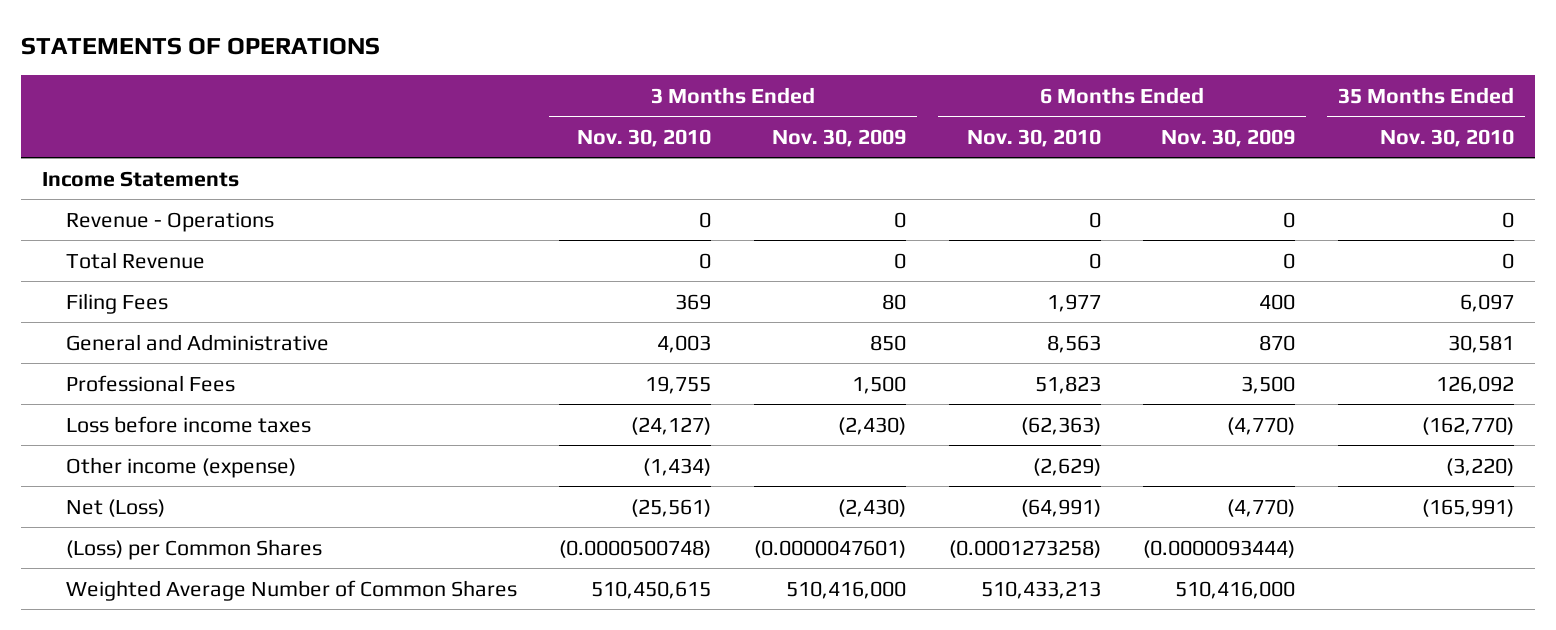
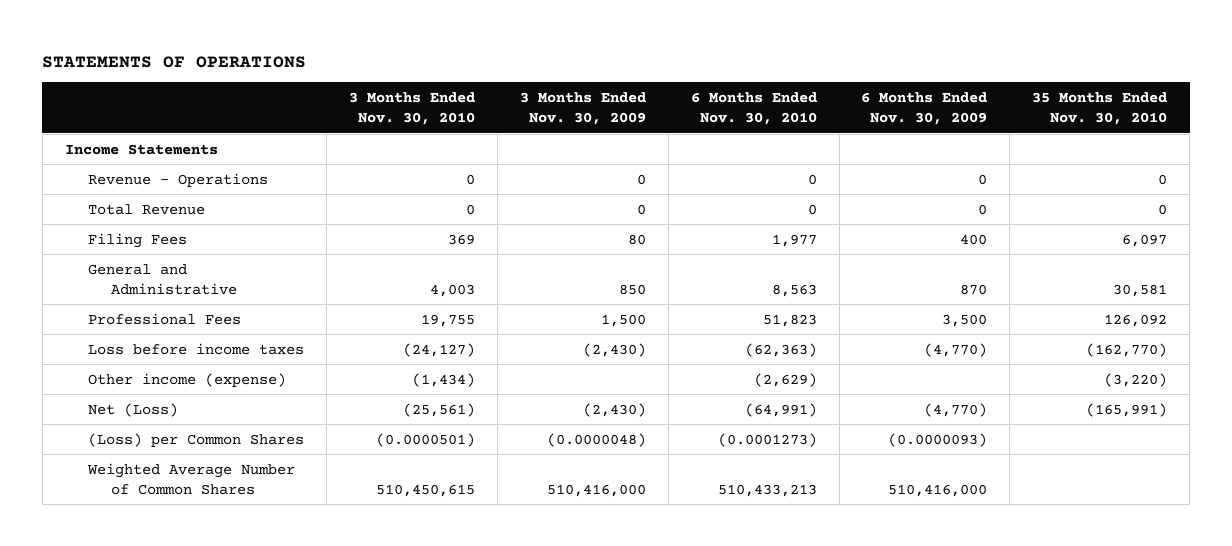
- (Loss) per Common Shares | (0.0000500748) | (0.0000047601) | (0.0001273258) | (0.0000093444) |
+ (Loss) per Common Shares | (0.0000501) | (0.0000048) | (0.0001273) | (0.0000093) |

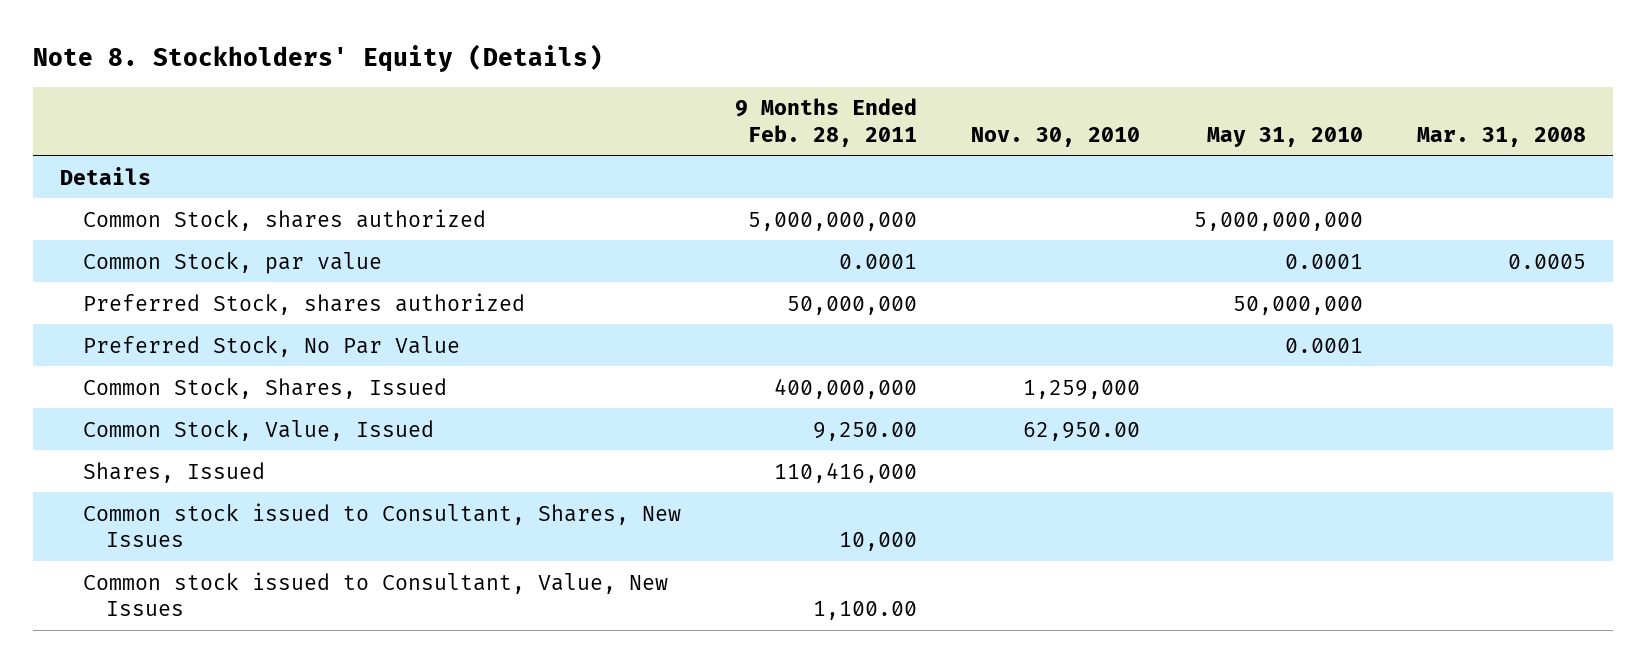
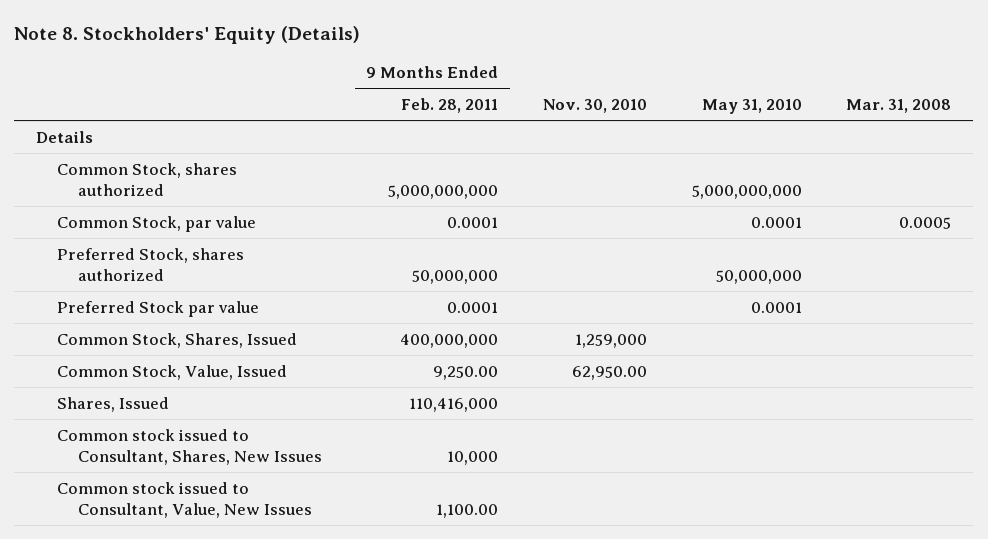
- Preferred Stock, No Par Value | | | 0.0001 |
+ Preferred Stock par value | 0.0001 | | 0.0001 |

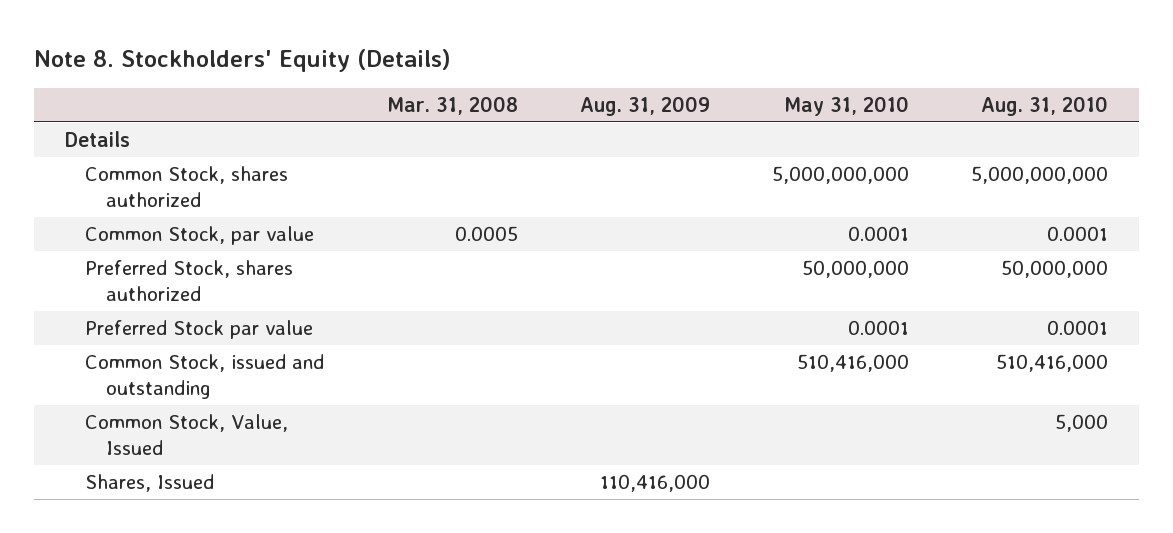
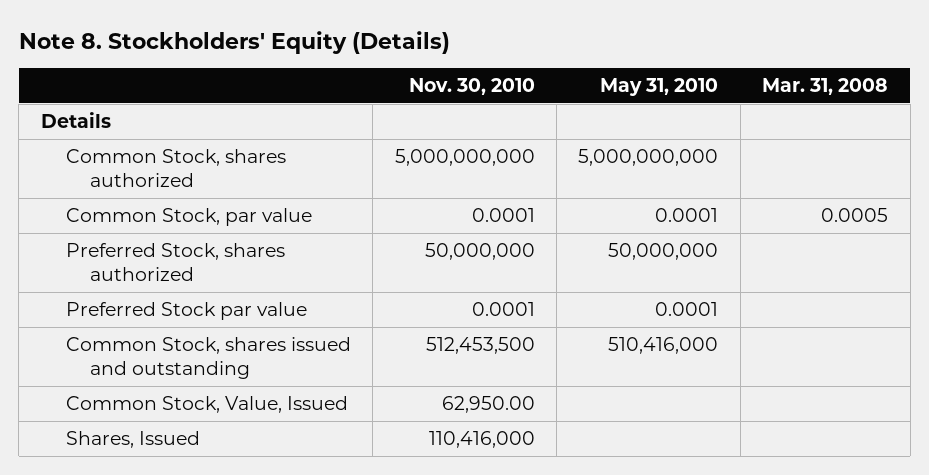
- | Mar. 31, 2008 | Aug. 31, 2009 | May 31, 2010 | Aug. 31, 2010
+ | Nov. 30, 2010 | May 31, 2010 | Mar. 31, 2008
- Common Stock, issued and outstanding | | | 510,416,000 | 510,416,000
+ Common Stock, shares issued and outstanding | 512,453,500 | 510,416,000 |

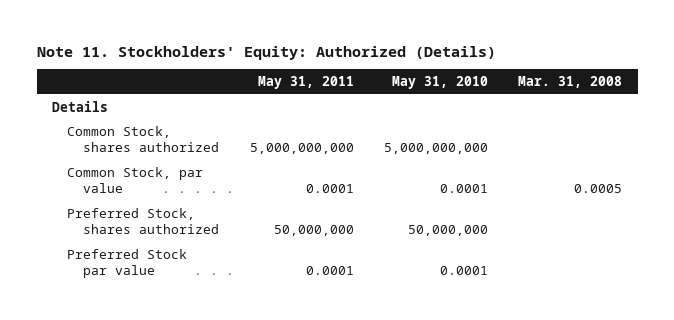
- Note 8. Stockholders' Equity (Details)
+ Note 11. Stockholders' Equity: Authorized (Details)
- | Nov. 30, 2010 | May 31, 2010 | Mar. 31, 2008
+ | May 31, 2011 | May 31, 2010 | Mar. 31, 2008
- Common Stock, shares issued and outstanding | 512,453,500 | 510,416,000 |
- Common Stock, Value, Issued | 62,950.00 | |
- Shares, Issued | 110,416,000 | |

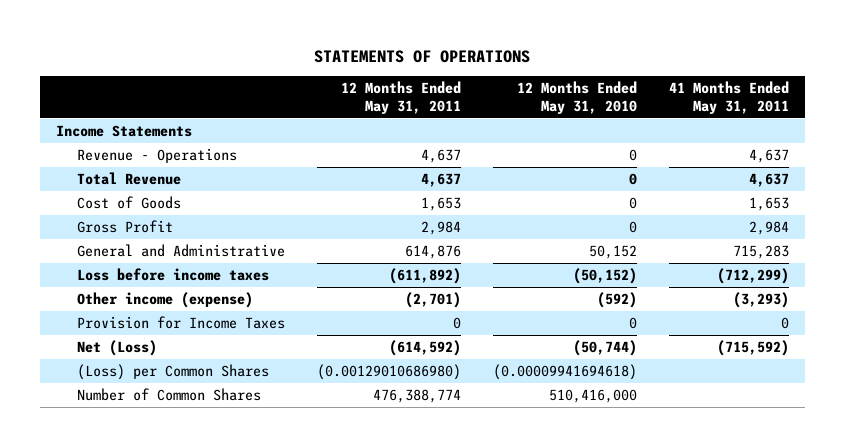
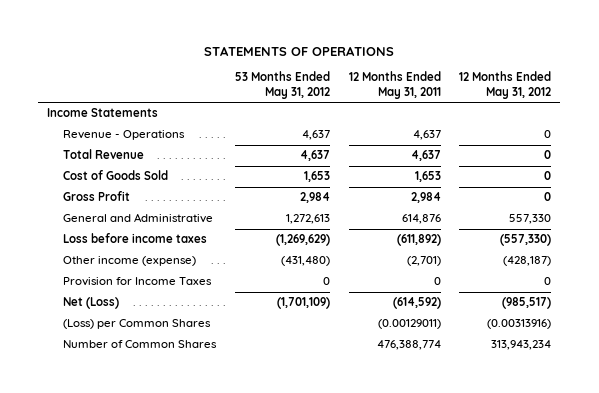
- | 12 Months Ended May 31, 2011 | 12 Months Ended May 31, 2010 | 41 Months Ended May 31, 2011
+ | 53 Months Ended May 31, 2012 | 12 Months Ended May 31, 2011 | 12 Months Ended May 31, 2012
- Cost of Goods | 1,653 | 0 | 1,653
+ Cost of Goods Sold | 1,653 | 1,653 | 0
- (Loss) per Common Shares | (0.00129010686980) | (0.00009941694618) |
+ (Loss) per Common Shares | | (0.00129011) | (0.00313916)

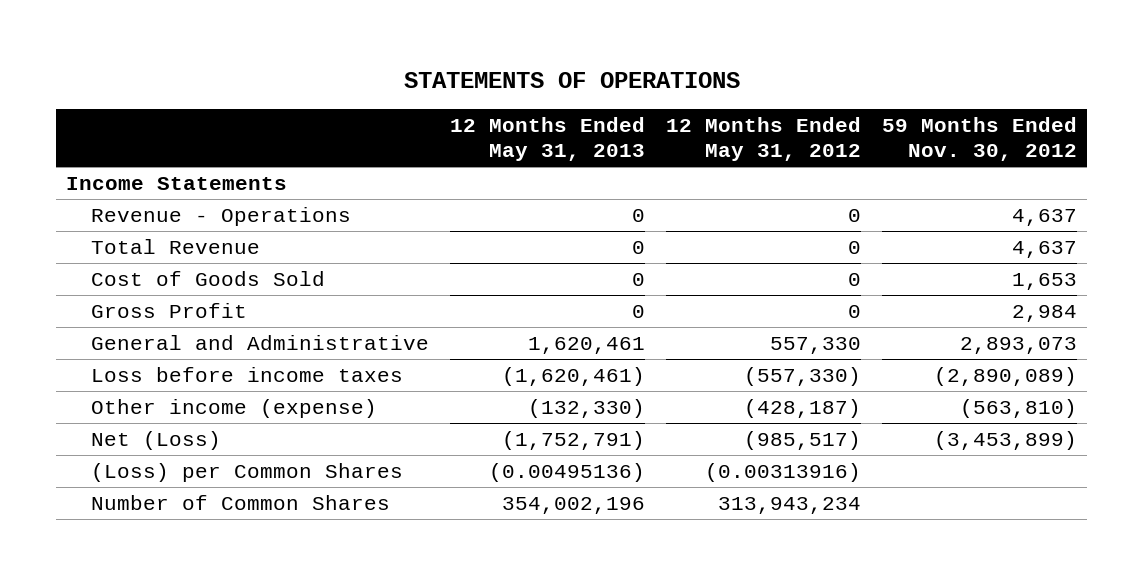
- | 53 Months Ended May 31, 2012 | 12 Months Ended May 31, 2011 | 12 Months Ended May 31, 2012
+ | 12 Months Ended May 31, 2013 | 12 Months Ended May 31, 2012 | 59 Months Ended Nov. 30, 2012
- Provision for Income Taxes | 0 | 0 | 0

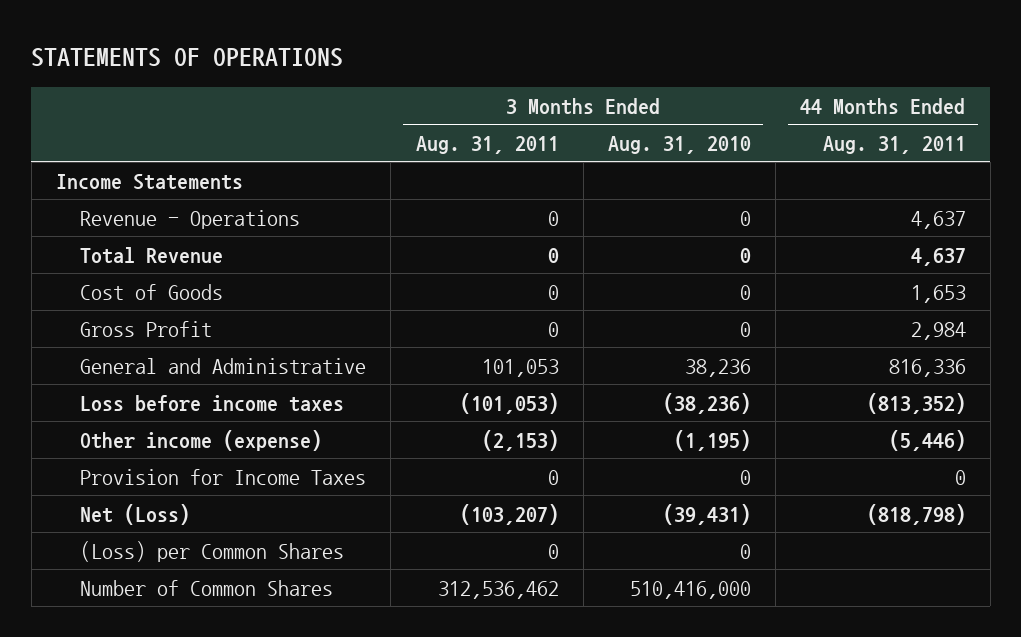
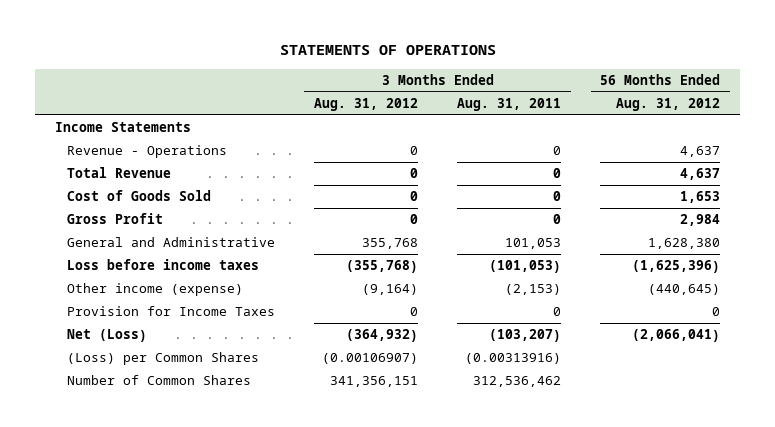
- | 3 Months Ended Aug. 31, 2011 | 3 Months Ended Aug. 31, 2010 | 44 Months Ended Aug. 31, 2011
+ | 3 Months Ended Aug. 31, 2012 | 3 Months Ended Aug. 31, 2011 | 56 Months Ended Aug. 31, 2012
- Cost of Goods | 0 | 0 | 1,653
+ Cost of Goods Sold | 0 | 0 | 1,653
- (Loss) per Common Shares | 0 | 0 |
+ (Loss) per Common Shares | (0.00106907) | (0.00313916) |

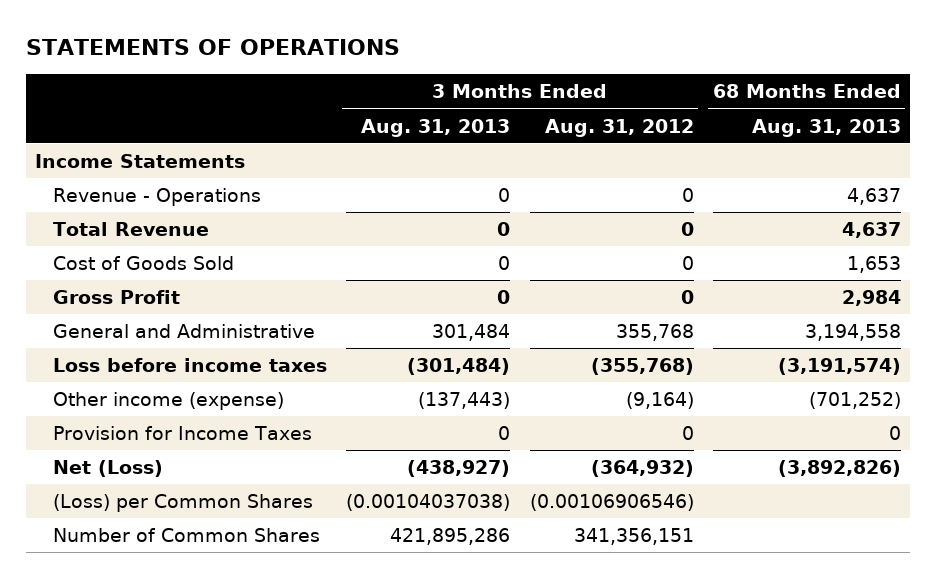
- | 3 Months Ended Aug. 31, 2012 | 3 Months Ended Aug. 31, 2011 | 56 Months Ended Aug. 31, 2012
+ | 3 Months Ended Aug. 31, 2013 | 3 Months Ended Aug. 31, 2012 | 68 Months Ended Aug. 31, 2013
- (Loss) per Common Shares | (0.00106907) | (0.00313916) |
+ (Loss) per Common Shares | (0.00104037038) | (0.00106906546) |

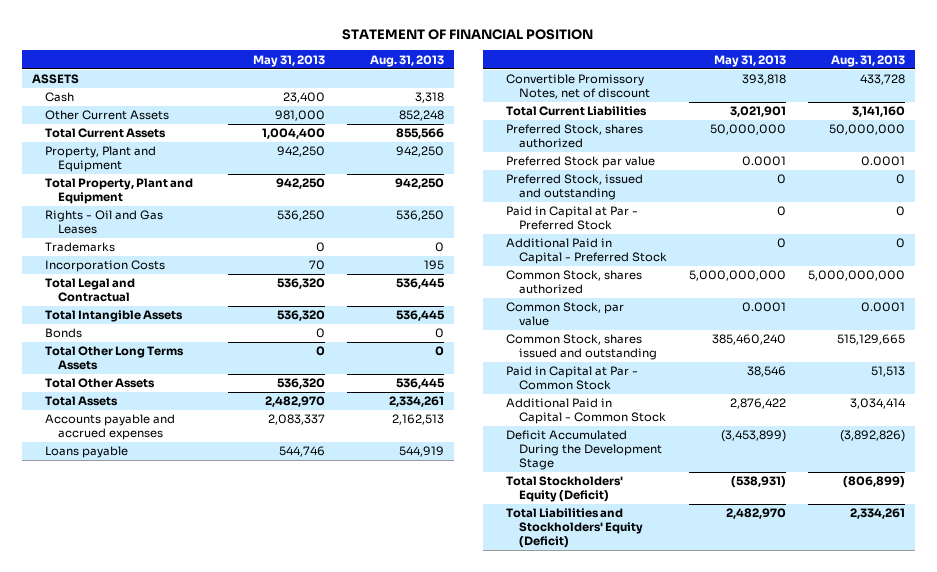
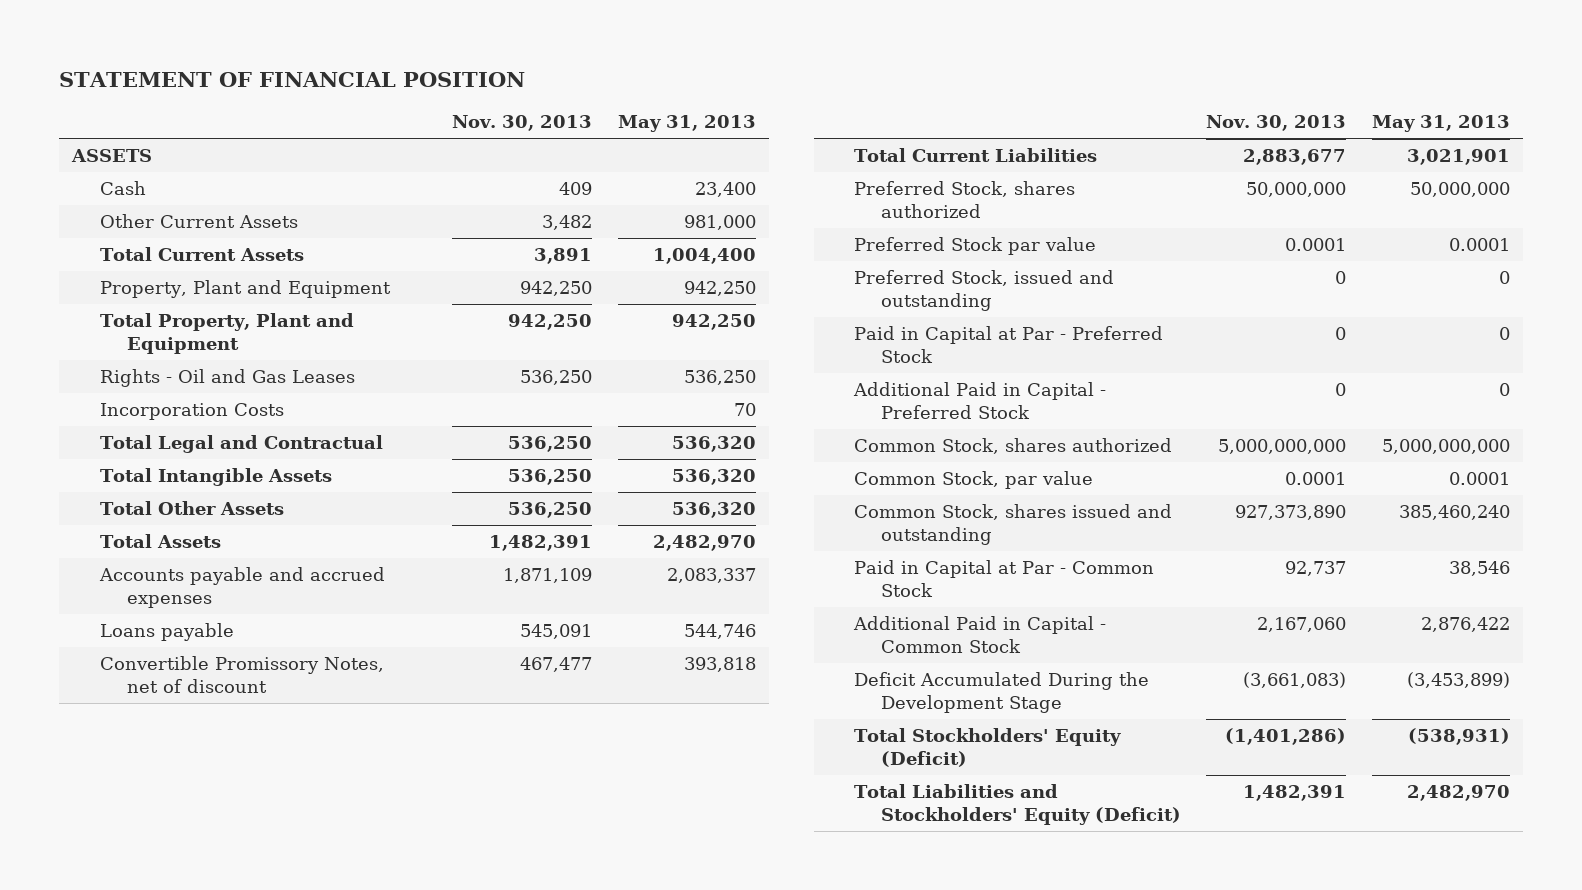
- | May 31, 2013 | Aug. 31, 2013
+ | Nov. 30, 2013 | May 31, 2013
- Trademarks | 0 | 0
- Bonds | 0 | 0
- Total Other Long Terms Assets | 0 | 0

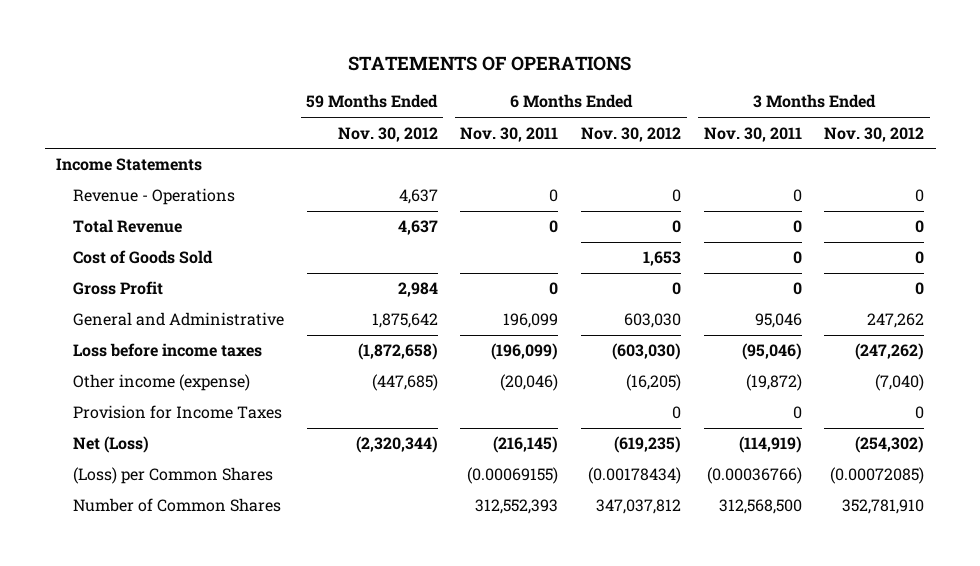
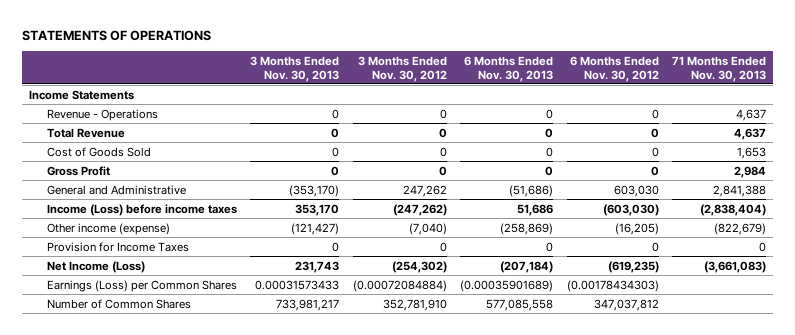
- | 59 Months Ended Nov. 30, 2012 | 6 Months Ended Nov. 30, 2011 | 6 Months Ended Nov. 30, 2012 | 3 Months Ended Nov. 30, 2011 | 3 Months Ended Nov. 30, 2012
+ | 3 Months Ended Nov. 30, 2013 | 3 Months Ended Nov. 30, 2012 | 6 Months Ended Nov. 30, 2013 | 6 Months Ended Nov. 30, 2012 | 71 Months Ended Nov. 30, 2013
- Cost of Goods Sold | | | 1,653 | 0 | 0
+ Cost of Goods Sold | 0 | 0 | 0 | 0 | 1,653
- Loss before income taxes | (1,872,658) | (196,099) | (603,030) | (95,046) | (247,262)
+ Income (Loss) before income taxes | 353,170 | (247,262) | 51,686 | (603,030) | (2,838,404)
- Net (Loss) | (2,320,344) | (216,145) | (619,235) | (114,919) | (254,302)
- (Loss) per Common Shares | | (0.00069155) | (0.00178434) | (0.00036766) | (0.00072085)
+ Net Income (Loss) | 231,743 | (254,302) | (207,184) | (619,235) | (3,661,083)
+ Earnings (Loss) per Common Shares | 0.00031573433 | (0.00072084884) | (0.00035901689) | (0.00178434303) |

